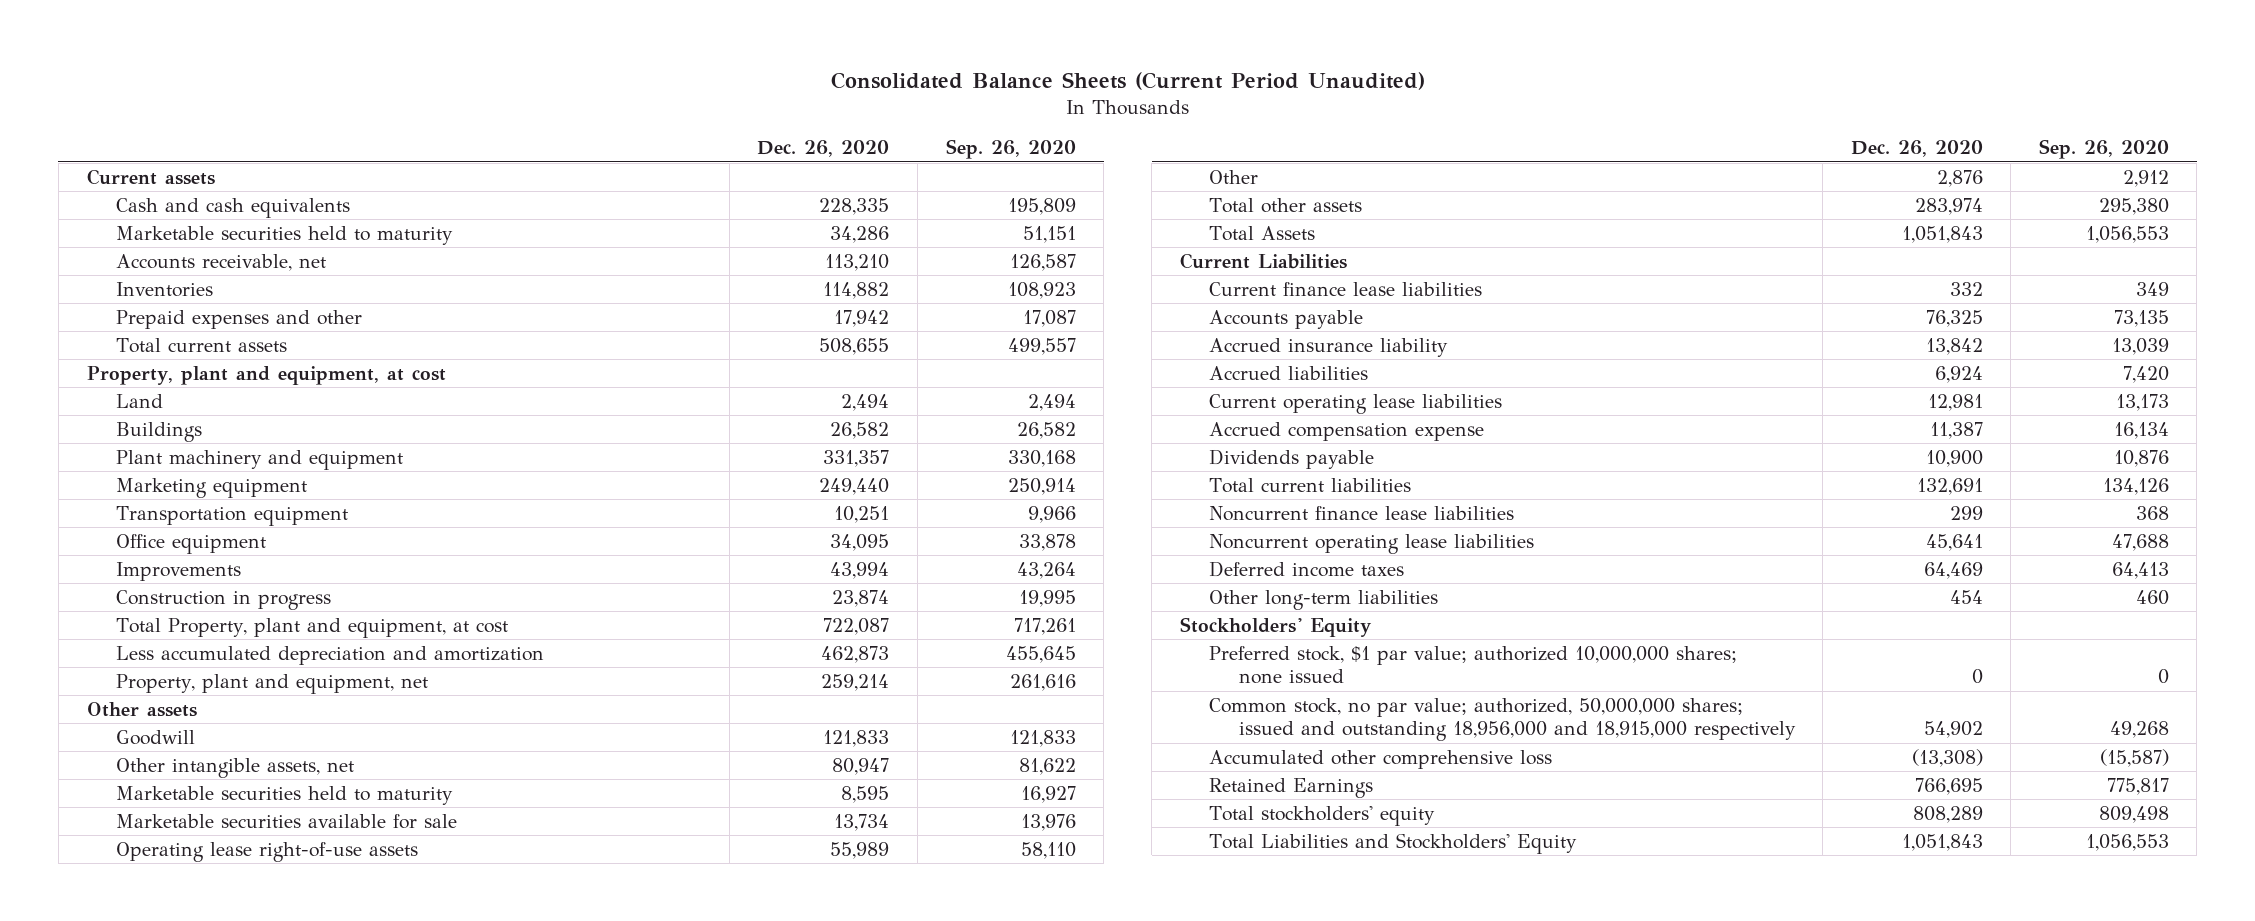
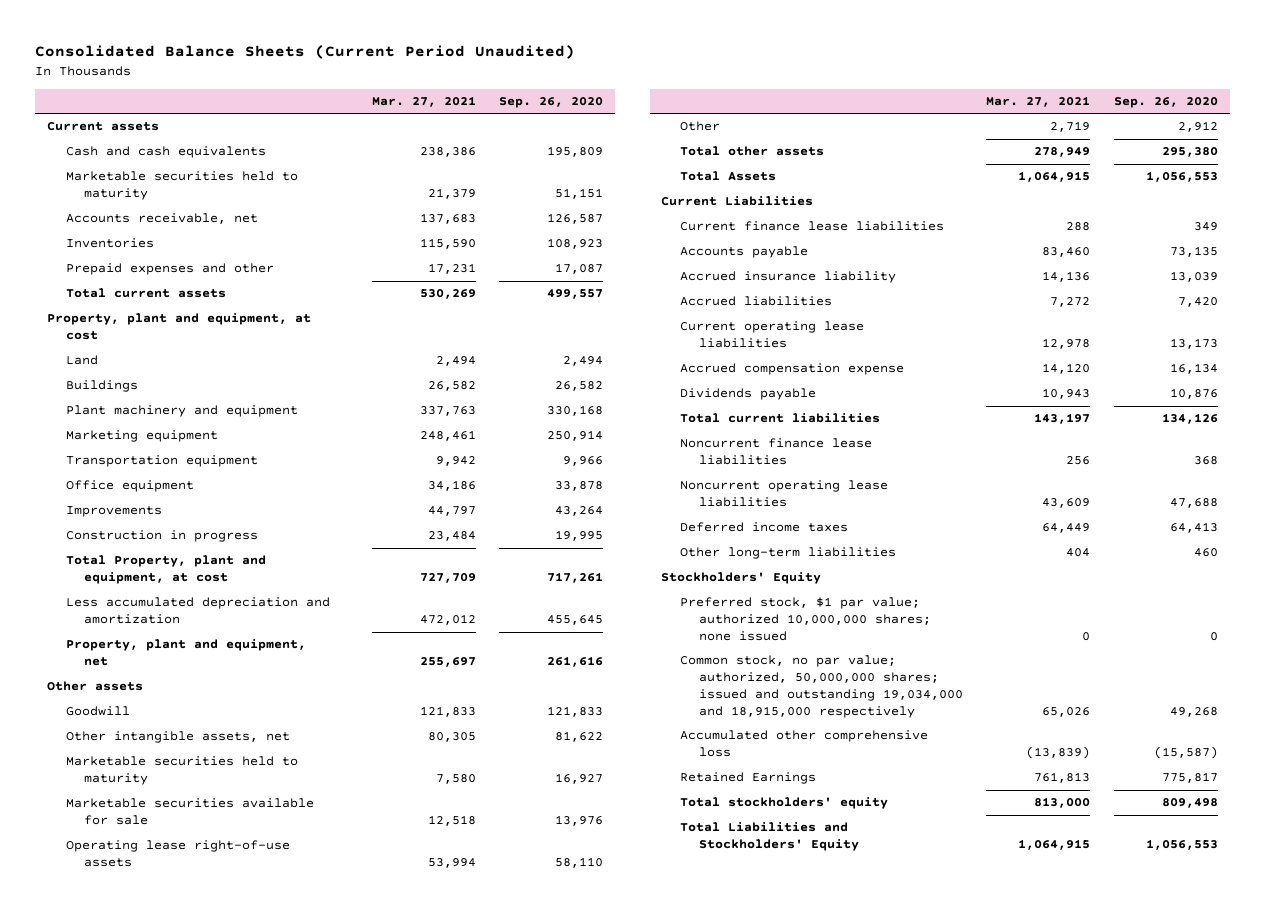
- | Dec. 26, 2020 | Sep. 26, 2020
+ | Mar. 27, 2021 | Sep. 26, 2020
- Common stock, no par value; authorized, 50,000,000 shares; issued and outstanding 18,956,000 and 18,915,000 respectively | 54,902 | 49,268
+ Common stock, no par value; authorized, 50,000,000 shares; issued and outstanding 19,034,000 and 18,915,000 respectively | 65,026 | 49,268

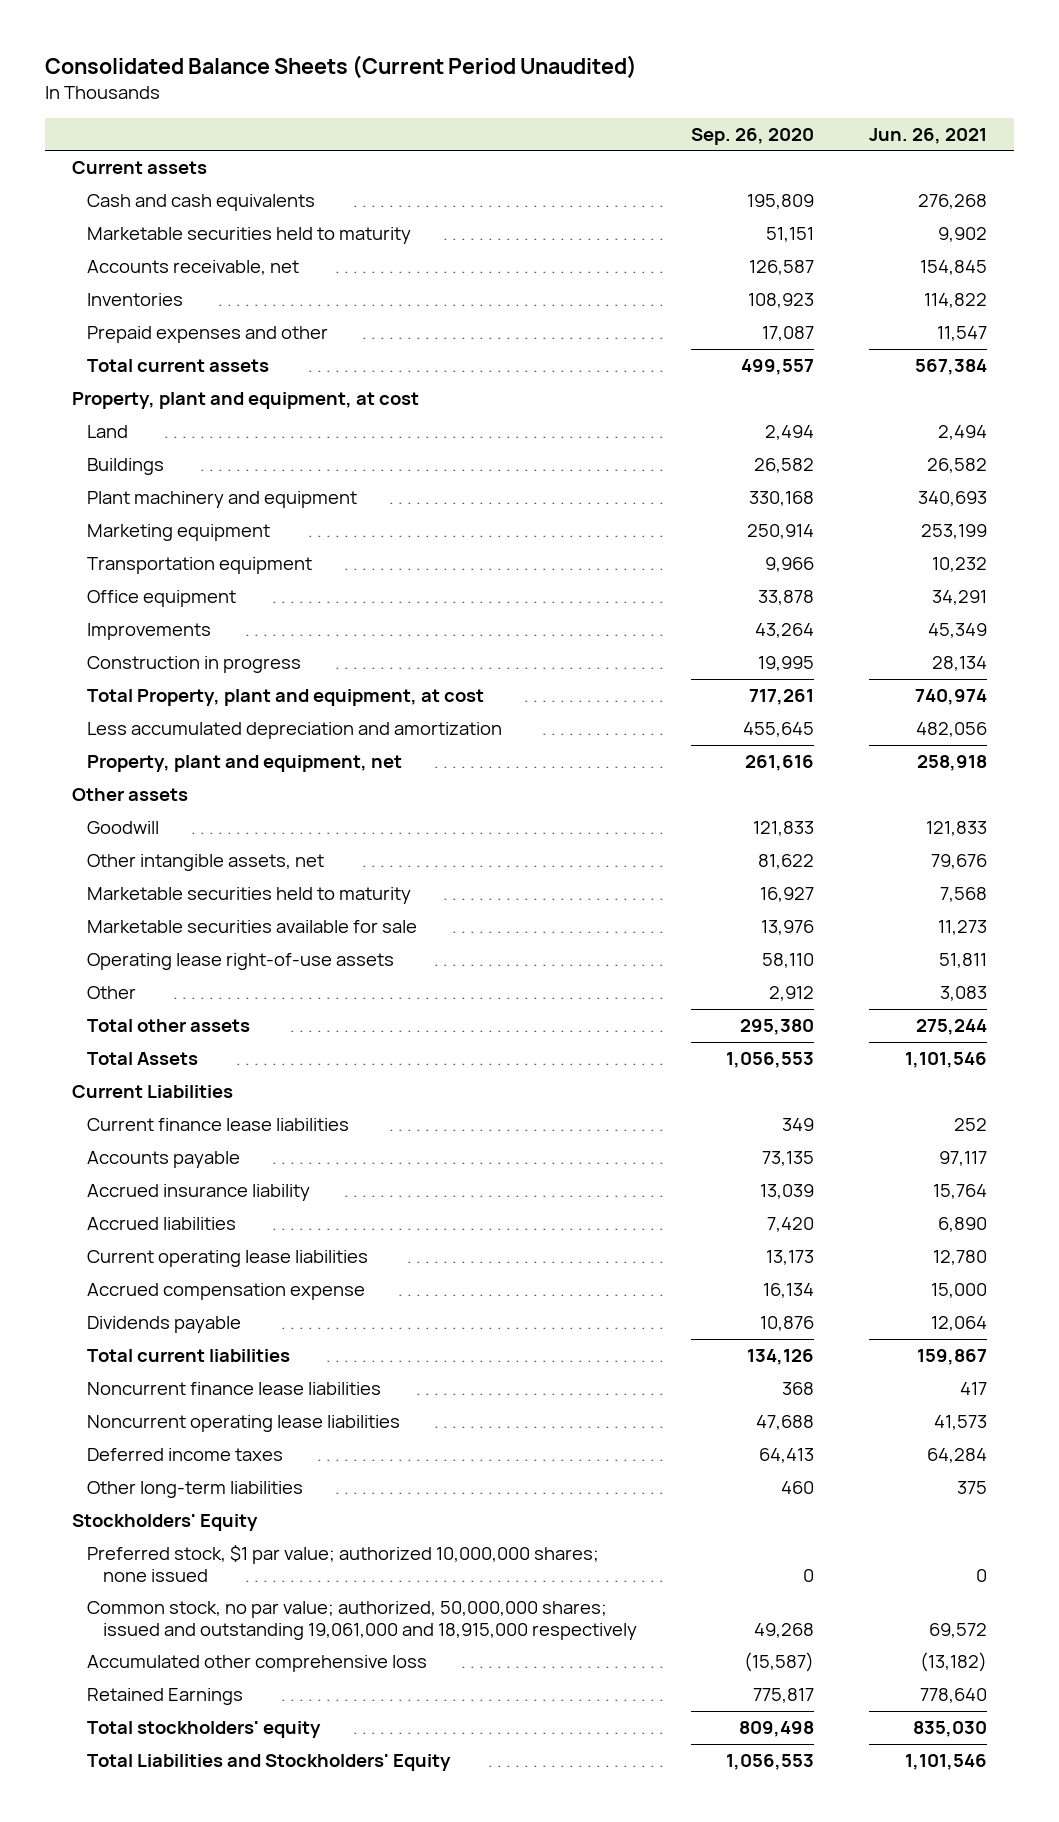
- | Mar. 27, 2021 | Sep. 26, 2020
+ | Sep. 26, 2020 | Jun. 26, 2021
- Common stock, no par value; authorized, 50,000,000 shares; issued and outstanding 19,034,000 and 18,915,000 respectively | 65,026 | 49,268
+ Common stock, no par value; authorized, 50,000,000 shares; issued and outstanding 19,061,000 and 18,915,000 respectively | 49,268 | 69,572

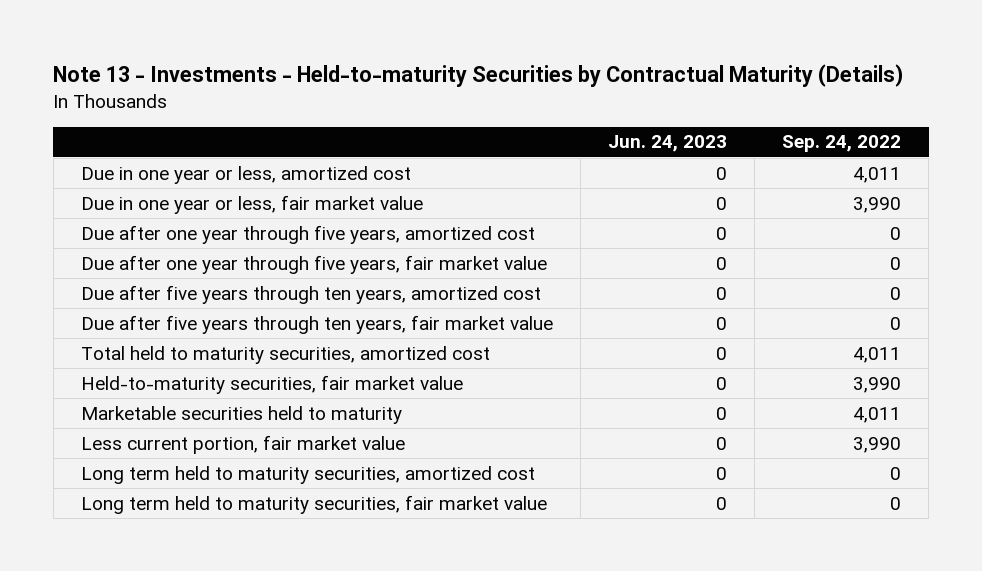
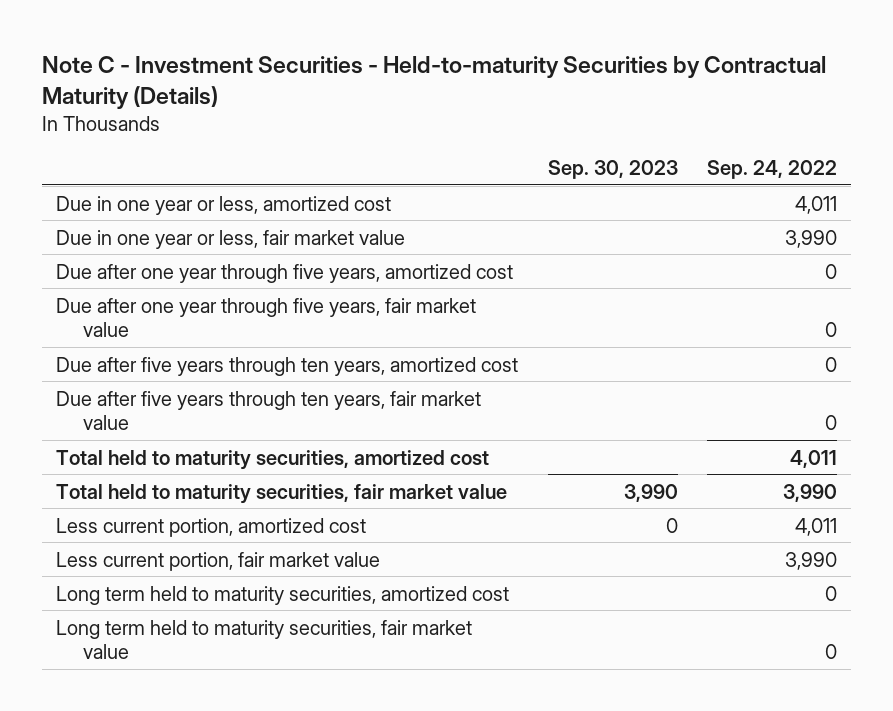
- Note 13 - Investments - Held-to-maturity Securities by Contractual Maturity (Details)
+ Note C - Investment Securities - Held-to-maturity Securities by Contractual Maturity (Details)
- | Jun. 24, 2023 | Sep. 24, 2022
+ | Sep. 30, 2023 | Sep. 24, 2022
- Held-to-maturity securities, fair market value | 0 | 3,990
- Marketable securities held to maturity | 0 | 4,011
+ Total held to maturity securities, fair market value | 3,990 | 3,990
+ Less current portion, amortized cost | 0 | 4,011

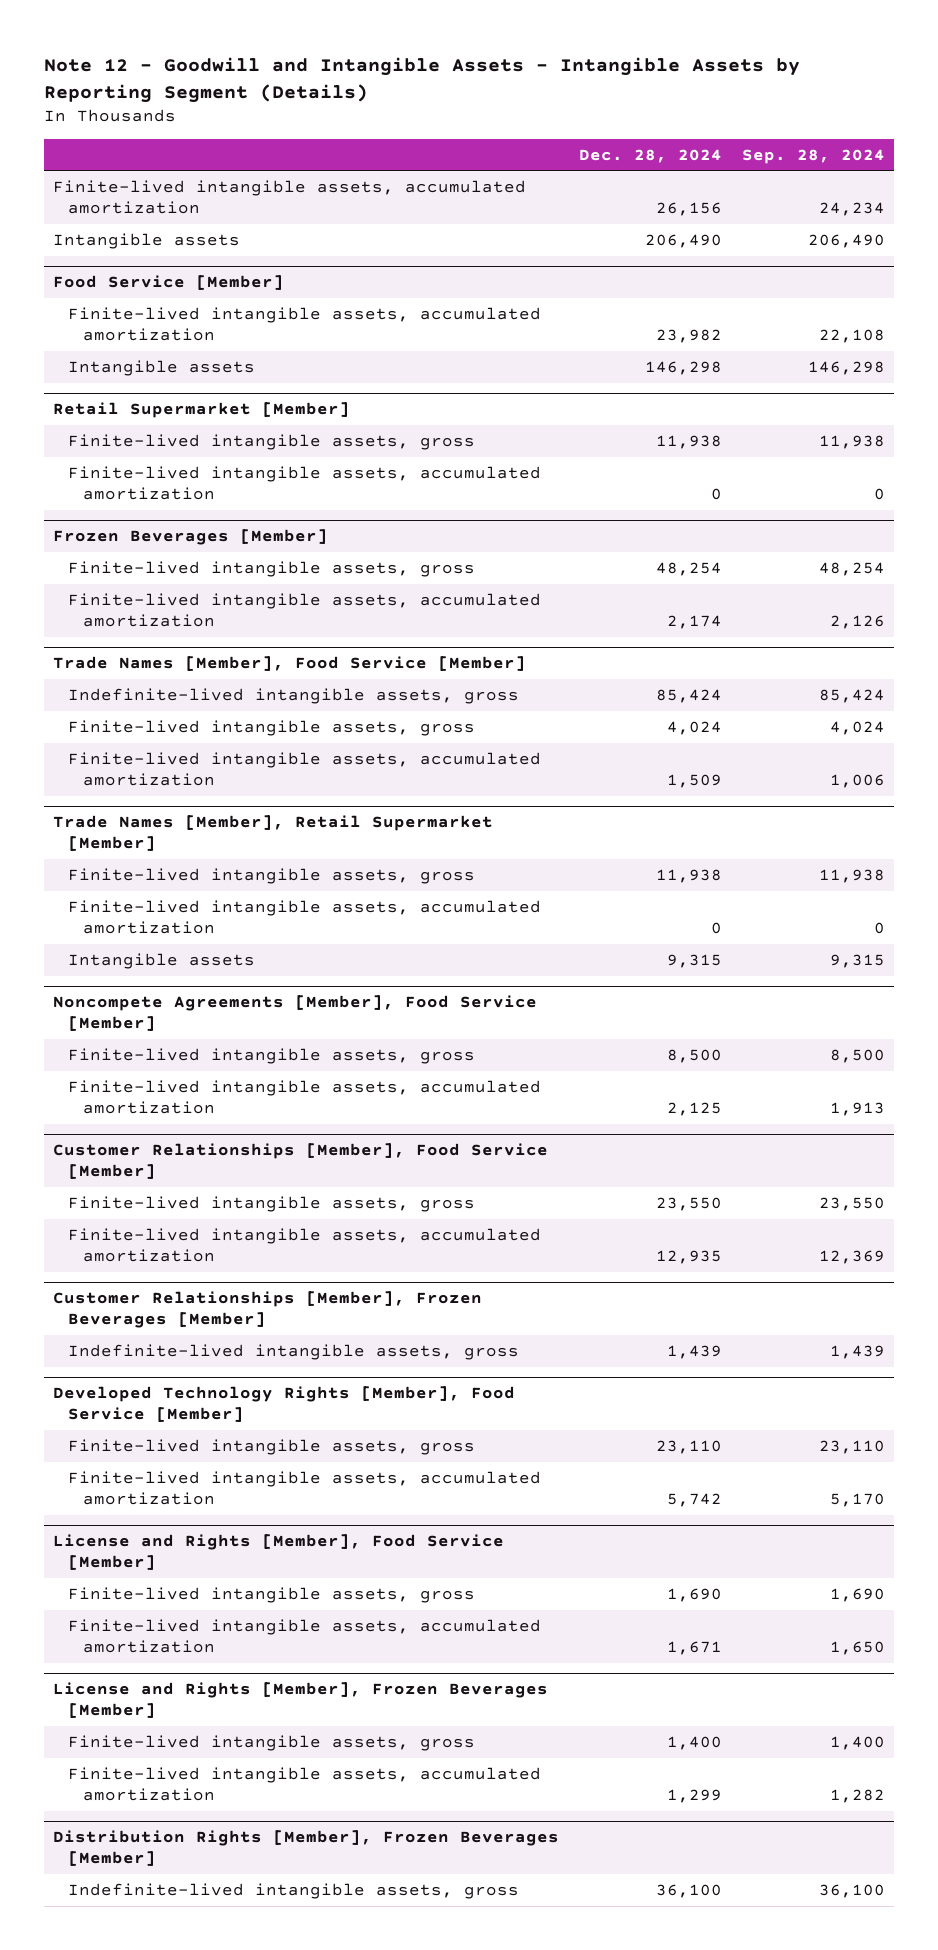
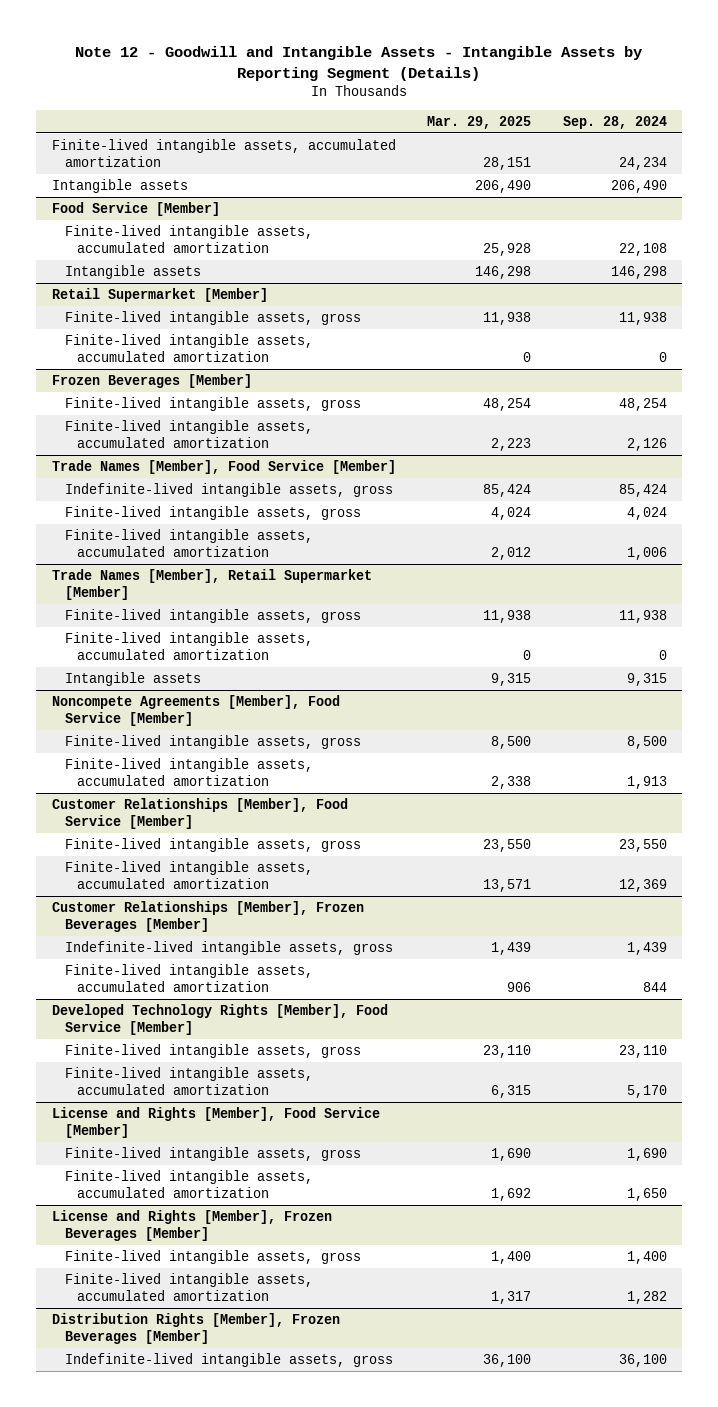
- | Dec. 28, 2024 | Sep. 28, 2024
+ | Mar. 29, 2025 | Sep. 28, 2024
@ Customer Relationships [Member], Frozen Beverages [Member]
+ Finite-lived intangible assets, accumulated amortization | 906 | 844

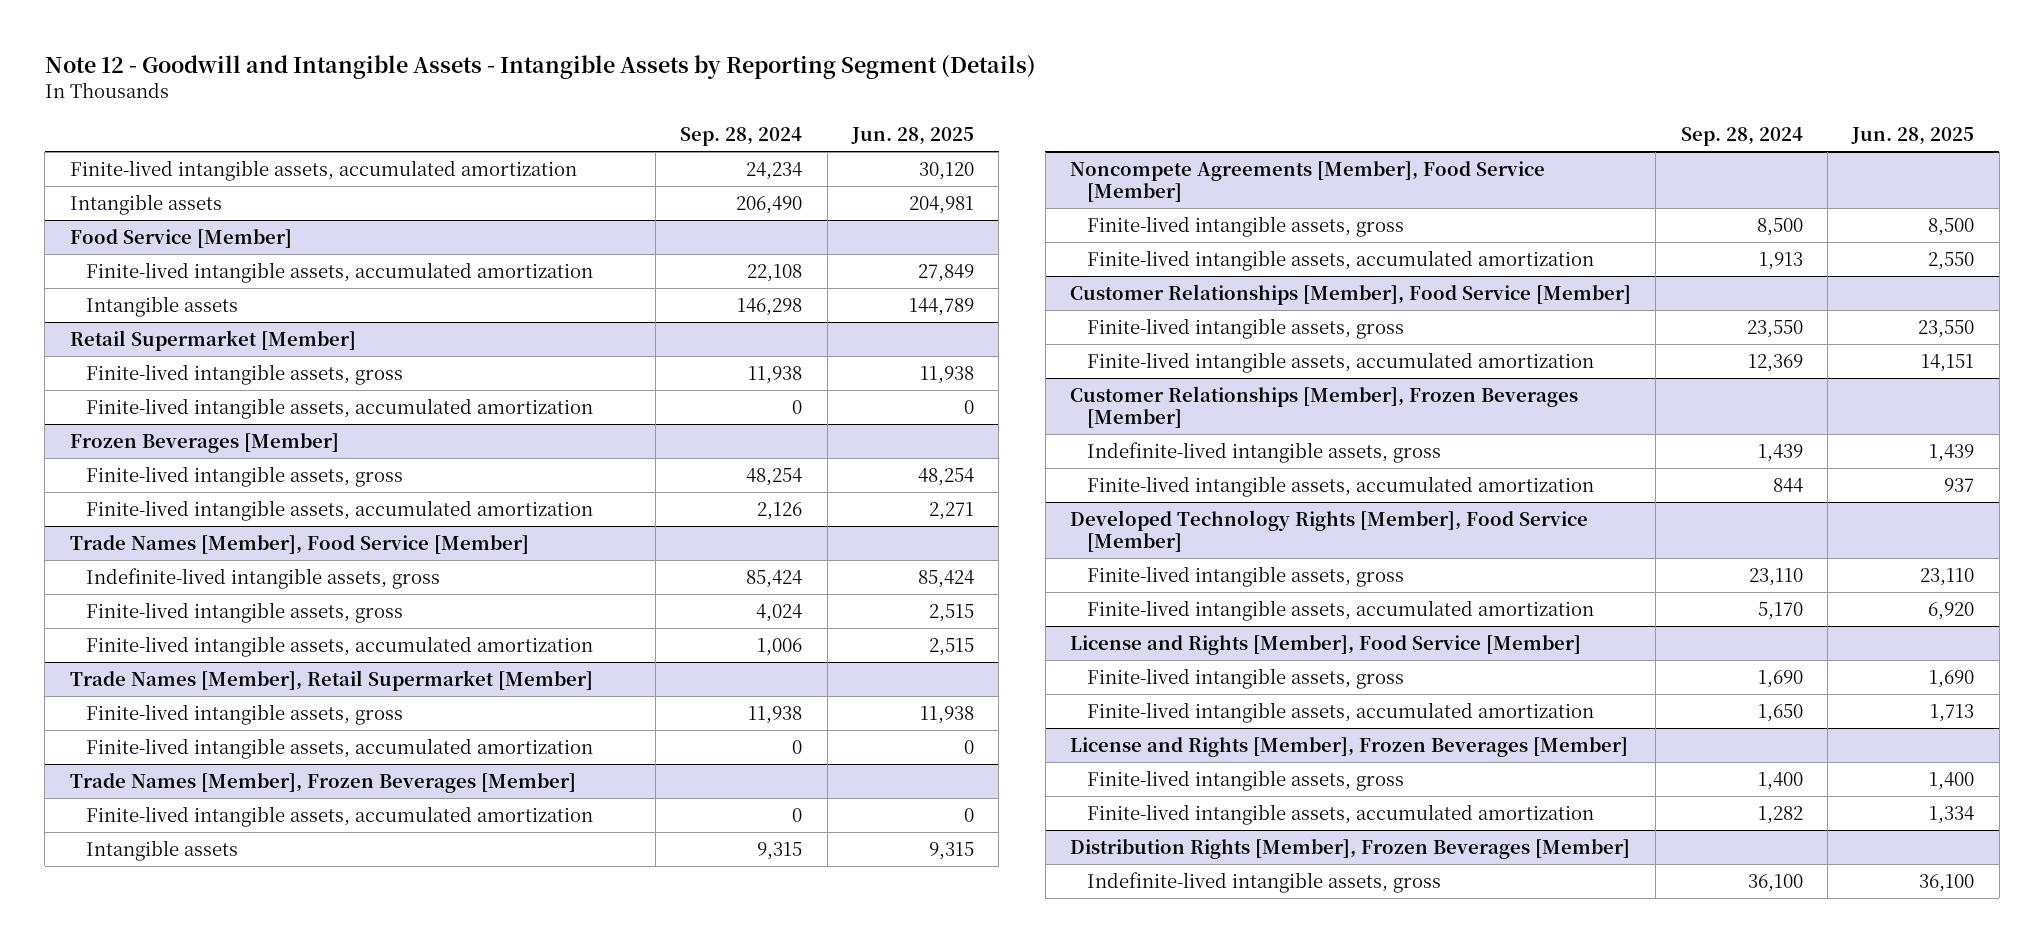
- | Mar. 29, 2025 | Sep. 28, 2024
+ | Sep. 28, 2024 | Jun. 28, 2025
+ Trade Names [Member], Frozen Beverages [Member]
+ Finite-lived intangible assets, accumulated amortization | 0 | 0

